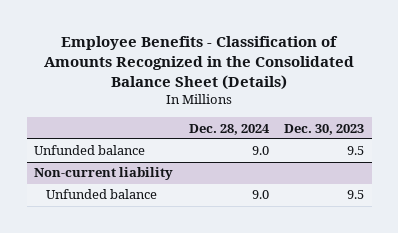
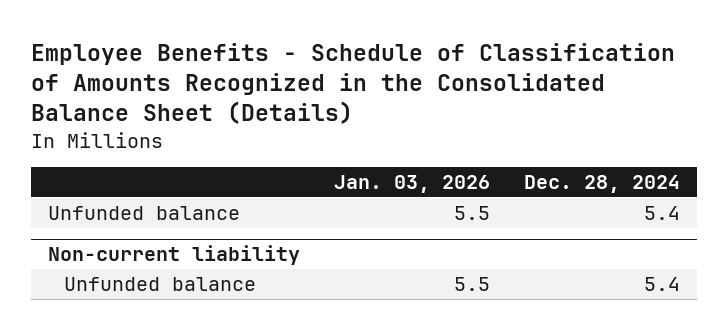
- Employee Benefits - Classification of Amounts Recognized in the Consolidated Balance Sheet (Details)
+ Employee Benefits - Schedule of Classification of Amounts Recognized in the Consolidated Balance Sheet (Details)
- | Dec. 28, 2024 | Dec. 30, 2023
+ | Jan. 03, 2026 | Dec. 28, 2024
- Unfunded balance | 9.0 | 9.5
+ Unfunded balance | 5.5 | 5.4
@ Non-current liability
- Unfunded balance | 9.0 | 9.5
+ Unfunded balance | 5.5 | 5.4

